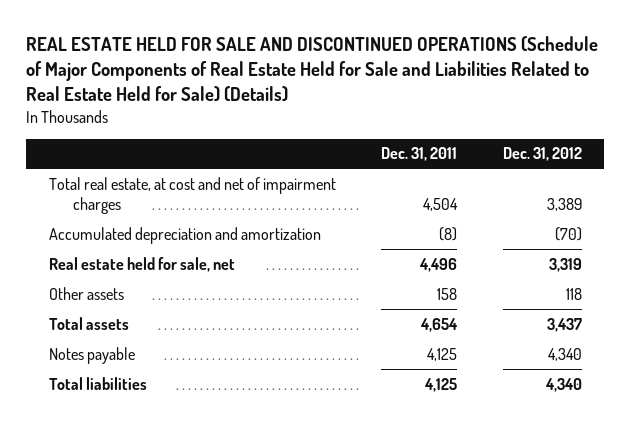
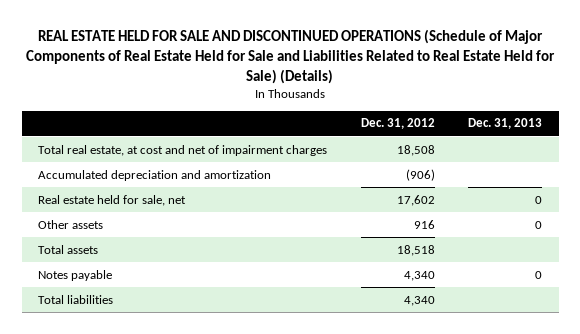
- | Dec. 31, 2011 | Dec. 31, 2012
+ | Dec. 31, 2012 | Dec. 31, 2013
- Total real estate, at cost and net of impairment charges | 4,504 | 3,389
- Accumulated depreciation and amortization | (8) | (70)
- Real estate held for sale, net | 4,496 | 3,319
- Other assets | 158 | 118
- Total assets | 4,654 | 3,437
+ Total real estate, at cost and net of impairment charges | 18,508 |
+ Accumulated depreciation and amortization | (906) |
+ Real estate held for sale, net | 17,602 | 0
+ Other assets | 916 | 0
+ Total assets | 18,518 |

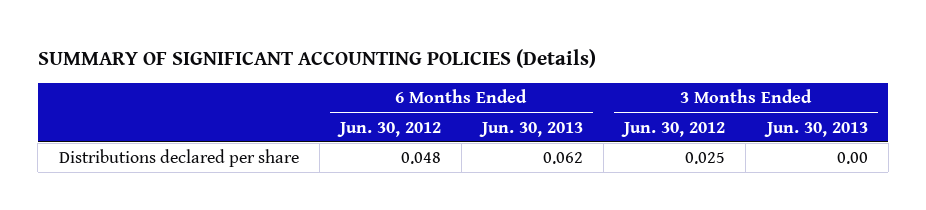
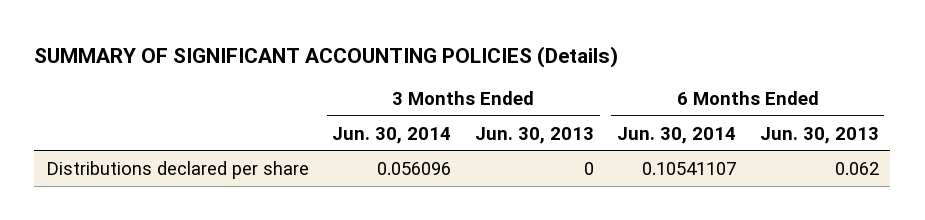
- | 6 Months Ended Jun. 30, 2012 | 6 Months Ended Jun. 30, 2013 | 3 Months Ended Jun. 30, 2012 | 3 Months Ended Jun. 30, 2013
+ | 3 Months Ended Jun. 30, 2014 | 3 Months Ended Jun. 30, 2013 | 6 Months Ended Jun. 30, 2014 | 6 Months Ended Jun. 30, 2013
- Distributions declared per share | 0.048 | 0.062 | 0.025 | 0.00
+ Distributions declared per share | 0.056096 | 0 | 0.10541107 | 0.062

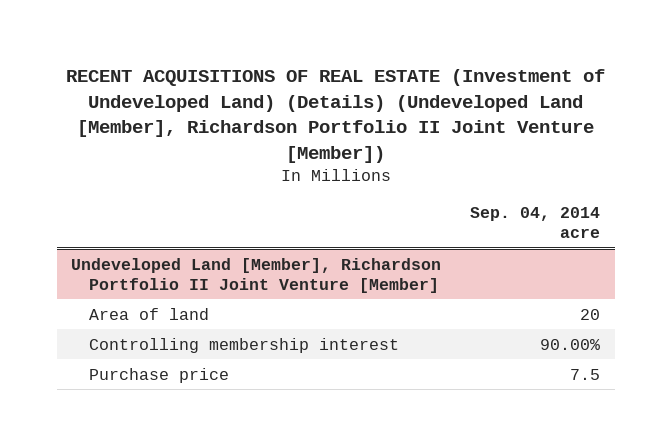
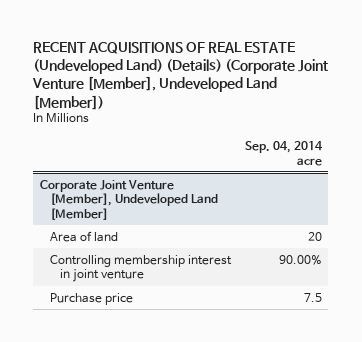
- RECENT ACQUISITIONS OF REAL ESTATE (Investment of Undeveloped Land) (Details) (Undeveloped Land [Member], Richardson Portfolio II Joint Venture [Member])
+ RECENT ACQUISITIONS OF REAL ESTATE (Undeveloped Land) (Details) (Corporate Joint Venture [Member], Undeveloped Land [Member])
- Undeveloped Land [Member], Richardson Portfolio II Joint Venture [Member]
+ Corporate Joint Venture [Member], Undeveloped Land [Member]
- Controlling membership interest | 90.00%
+ Controlling membership interest in joint venture | 90.00%

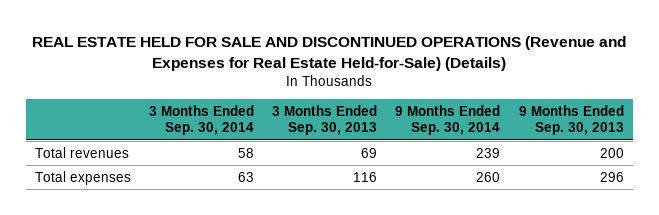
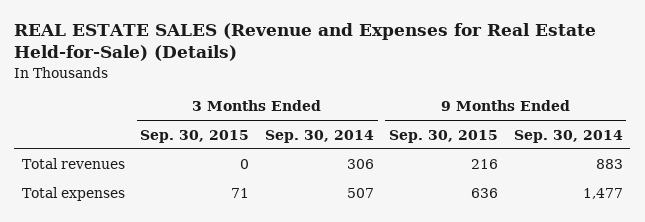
- REAL ESTATE HELD FOR SALE AND DISCONTINUED OPERATIONS (Revenue and Expenses for Real Estate Held-for-Sale) (Details)
+ REAL ESTATE SALES (Revenue and Expenses for Real Estate Held-for-Sale) (Details)
- | 3 Months Ended Sep. 30, 2014 | 3 Months Ended Sep. 30, 2013 | 9 Months Ended Sep. 30, 2014 | 9 Months Ended Sep. 30, 2013
+ | 3 Months Ended Sep. 30, 2015 | 3 Months Ended Sep. 30, 2014 | 9 Months Ended Sep. 30, 2015 | 9 Months Ended Sep. 30, 2014
- Total revenues | 58 | 69 | 239 | 200
- Total expenses | 63 | 116 | 260 | 296
+ Total revenues | 0 | 306 | 216 | 883
+ Total expenses | 71 | 507 | 636 | 1,477

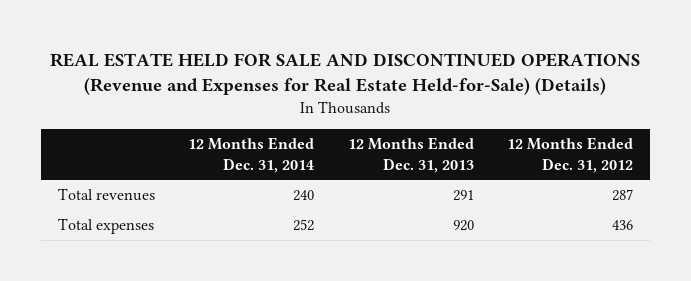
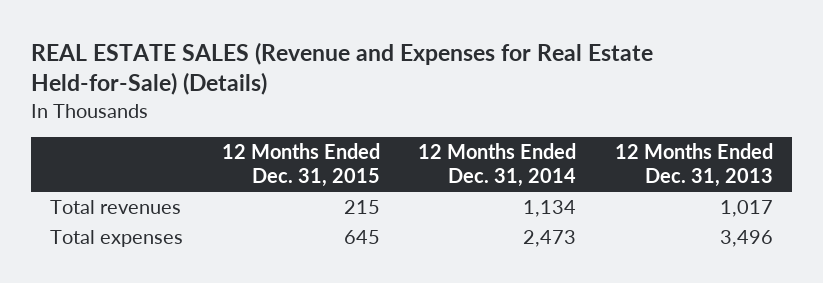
- REAL ESTATE HELD FOR SALE AND DISCONTINUED OPERATIONS (Revenue and Expenses for Real Estate Held-for-Sale) (Details)
+ REAL ESTATE SALES (Revenue and Expenses for Real Estate Held-for-Sale) (Details)
- | 12 Months Ended Dec. 31, 2014 | 12 Months Ended Dec. 31, 2013 | 12 Months Ended Dec. 31, 2012
+ | 12 Months Ended Dec. 31, 2015 | 12 Months Ended Dec. 31, 2014 | 12 Months Ended Dec. 31, 2013
- Total revenues | 240 | 291 | 287
- Total expenses | 252 | 920 | 436
+ Total revenues | 215 | 1,134 | 1,017
+ Total expenses | 645 | 2,473 | 3,496

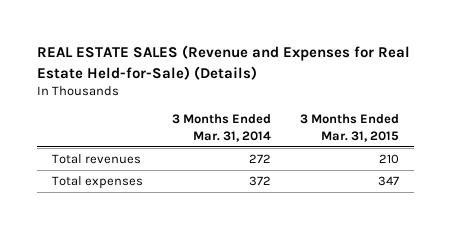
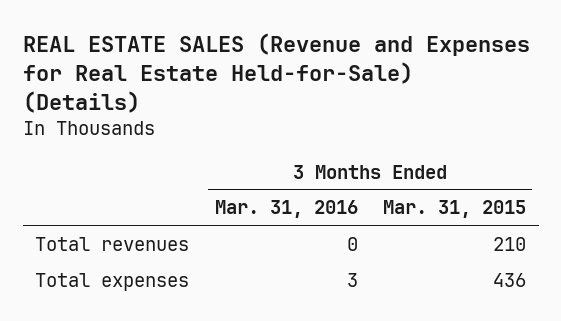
- | 3 Months Ended Mar. 31, 2014 | 3 Months Ended Mar. 31, 2015
+ | 3 Months Ended Mar. 31, 2016 | 3 Months Ended Mar. 31, 2015
- Total expenses | 372 | 347
+ Total expenses | 3 | 436

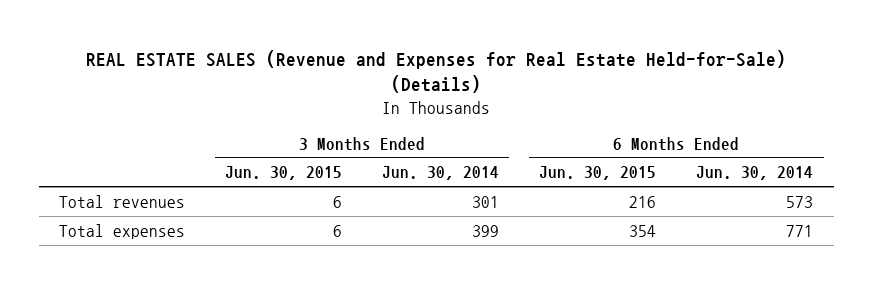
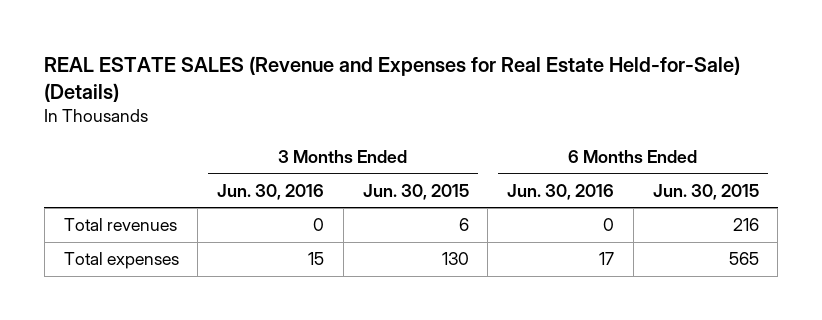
- | 3 Months Ended Jun. 30, 2015 | 3 Months Ended Jun. 30, 2014 | 6 Months Ended Jun. 30, 2015 | 6 Months Ended Jun. 30, 2014
+ | 3 Months Ended Jun. 30, 2016 | 3 Months Ended Jun. 30, 2015 | 6 Months Ended Jun. 30, 2016 | 6 Months Ended Jun. 30, 2015
- Total expenses | 6 | 399 | 354 | 771
+ Total expenses | 15 | 130 | 17 | 565

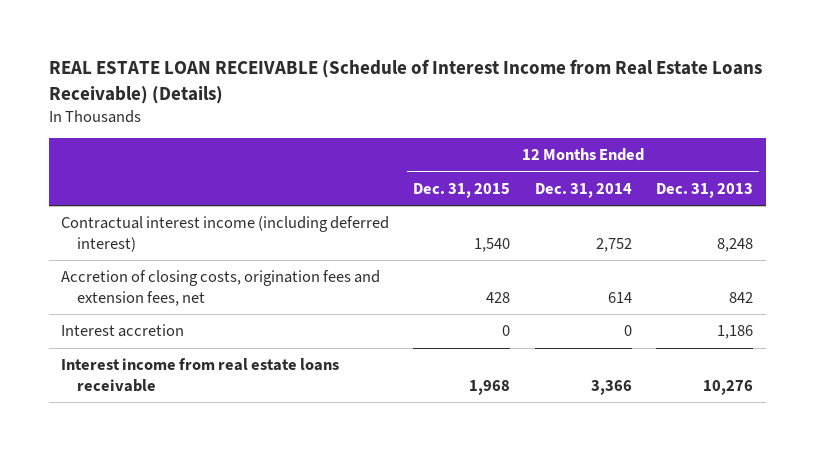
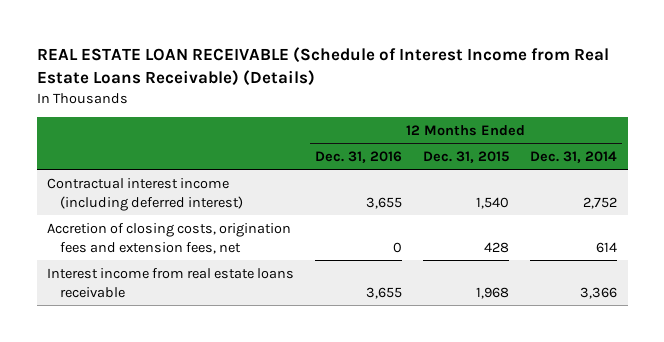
- | 12 Months Ended Dec. 31, 2015 | 12 Months Ended Dec. 31, 2014 | 12 Months Ended Dec. 31, 2013
+ | 12 Months Ended Dec. 31, 2016 | 12 Months Ended Dec. 31, 2015 | 12 Months Ended Dec. 31, 2014
- Interest accretion | 0 | 0 | 1,186

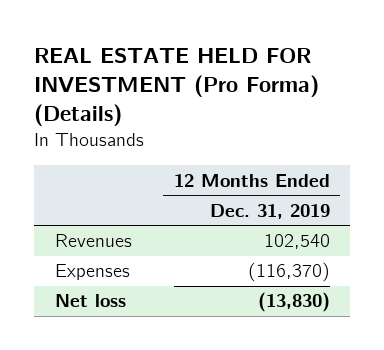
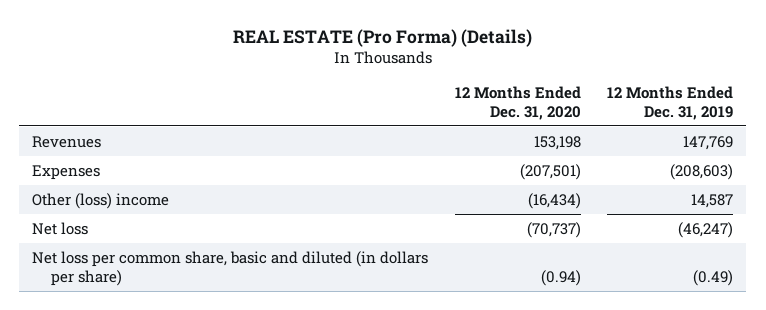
- REAL ESTATE HELD FOR INVESTMENT (Pro Forma) (Details)
+ REAL ESTATE (Pro Forma) (Details)
- | 12 Months Ended Dec. 31, 2019
+ | 12 Months Ended Dec. 31, 2020 | 12 Months Ended Dec. 31, 2019
- Revenues | 102,540
- Expenses | (116,370)
- Net loss | (13,830)
+ Revenues | 153,198 | 147,769
+ Expenses | (207,501) | (208,603)
+ Other (loss) income | (16,434) | 14,587
+ Net loss | (70,737) | (46,247)
+ Net loss per common share, basic and diluted (in dollars per share) | (0.94) | (0.49)

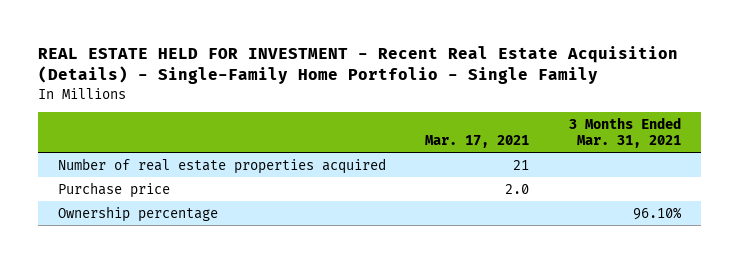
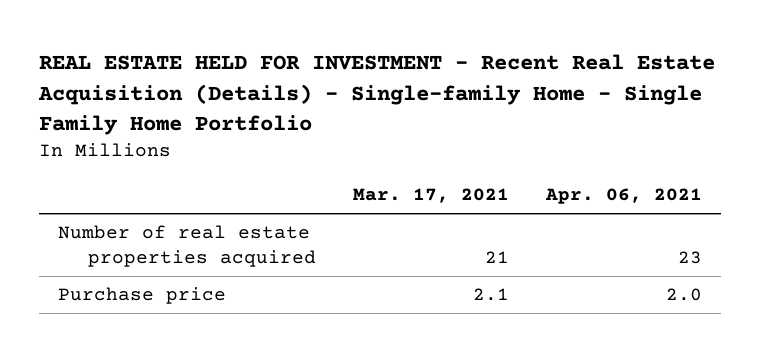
- REAL ESTATE HELD FOR INVESTMENT - Recent Real Estate Acquisition (Details) - Single-Family Home Portfolio - Single Family
+ REAL ESTATE HELD FOR INVESTMENT - Recent Real Estate Acquisition (Details) - Single-family Home - Single Family Home Portfolio
- | Mar. 17, 2021 | 3 Months Ended Mar. 31, 2021
+ | Mar. 17, 2021 | Apr. 06, 2021
- Purchase price | 2.0 |
- Ownership percentage | | 96.10%
+ Purchase price | 2.1 | 2.0

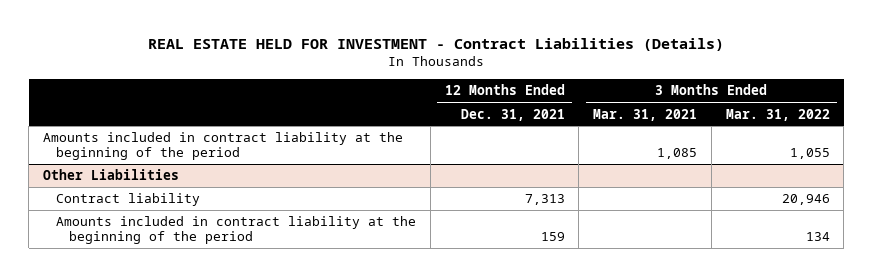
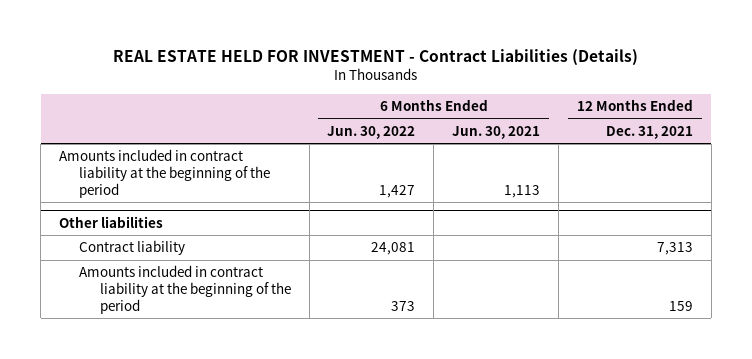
- | 12 Months Ended Dec. 31, 2021 | 3 Months Ended Mar. 31, 2021 | 3 Months Ended Mar. 31, 2022
+ | 6 Months Ended Jun. 30, 2022 | 6 Months Ended Jun. 30, 2021 | 12 Months Ended Dec. 31, 2021
- Other Liabilities
+ Other liabilities

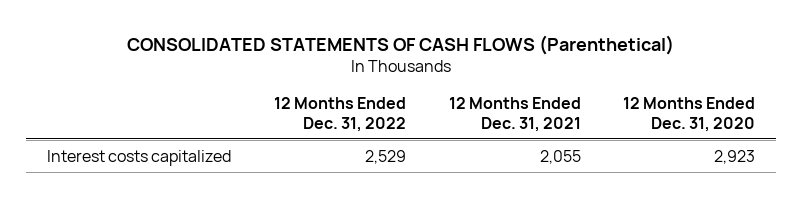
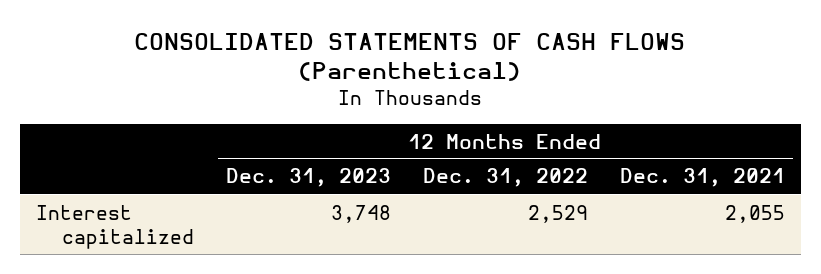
- | 12 Months Ended Dec. 31, 2022 | 12 Months Ended Dec. 31, 2021 | 12 Months Ended Dec. 31, 2020
+ | 12 Months Ended Dec. 31, 2023 | 12 Months Ended Dec. 31, 2022 | 12 Months Ended Dec. 31, 2021
- Interest costs capitalized | 2,529 | 2,055 | 2,923
+ Interest capitalized | 3,748 | 2,529 | 2,055

